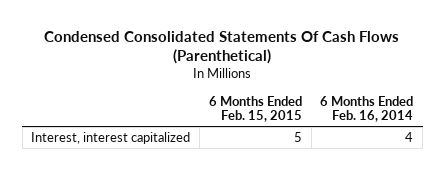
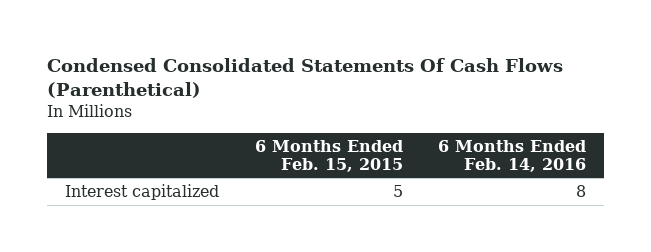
- | 6 Months Ended Feb. 15, 2015 | 6 Months Ended Feb. 16, 2014
+ | 6 Months Ended Feb. 15, 2015 | 6 Months Ended Feb. 14, 2016
- Interest, interest capitalized | 5 | 4
+ Interest capitalized | 5 | 8

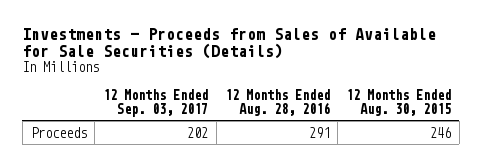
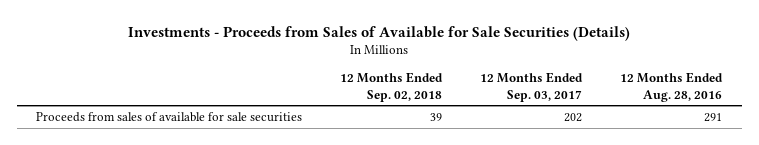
- | 12 Months Ended Sep. 03, 2017 | 12 Months Ended Aug. 28, 2016 | 12 Months Ended Aug. 30, 2015
+ | 12 Months Ended Sep. 02, 2018 | 12 Months Ended Sep. 03, 2017 | 12 Months Ended Aug. 28, 2016
- Proceeds | 202 | 291 | 246
+ Proceeds from sales of available for sale securities | 39 | 202 | 291

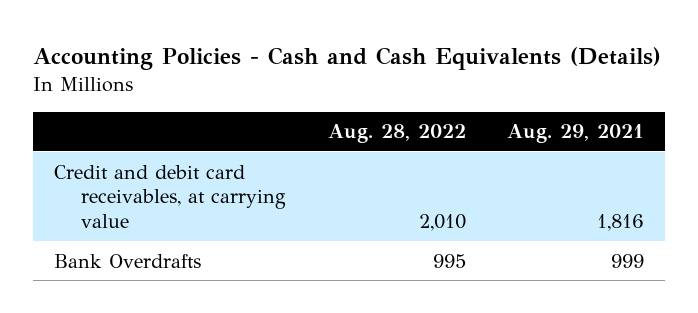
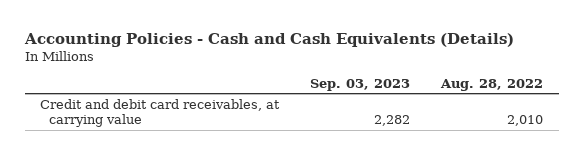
- | Aug. 28, 2022 | Aug. 29, 2021
+ | Sep. 03, 2023 | Aug. 28, 2022
- Bank Overdrafts | 995 | 999

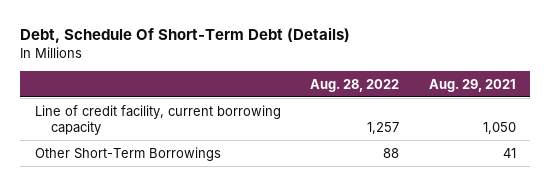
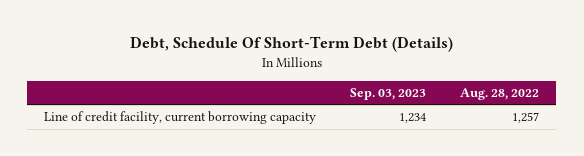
- | Aug. 28, 2022 | Aug. 29, 2021
+ | Sep. 03, 2023 | Aug. 28, 2022
- Other Short-Term Borrowings | 88 | 41

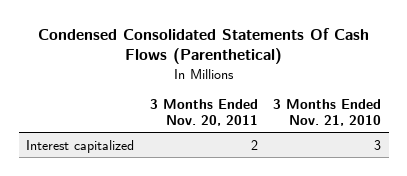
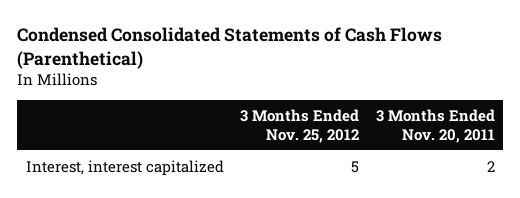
- Condensed Consolidated Statements Of Cash Flows (Parenthetical)
+ Condensed Consolidated Statements of Cash Flows (Parenthetical)
- | 3 Months Ended Nov. 20, 2011 | 3 Months Ended Nov. 21, 2010
+ | 3 Months Ended Nov. 25, 2012 | 3 Months Ended Nov. 20, 2011
- Interest capitalized | 2 | 3
+ Interest, interest capitalized | 5 | 2

